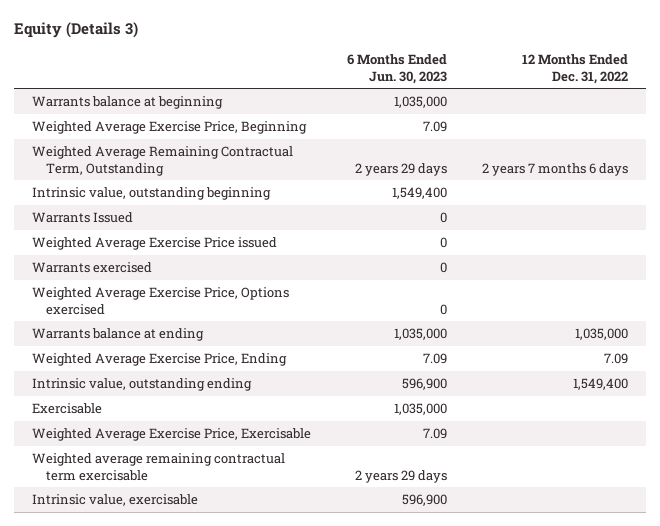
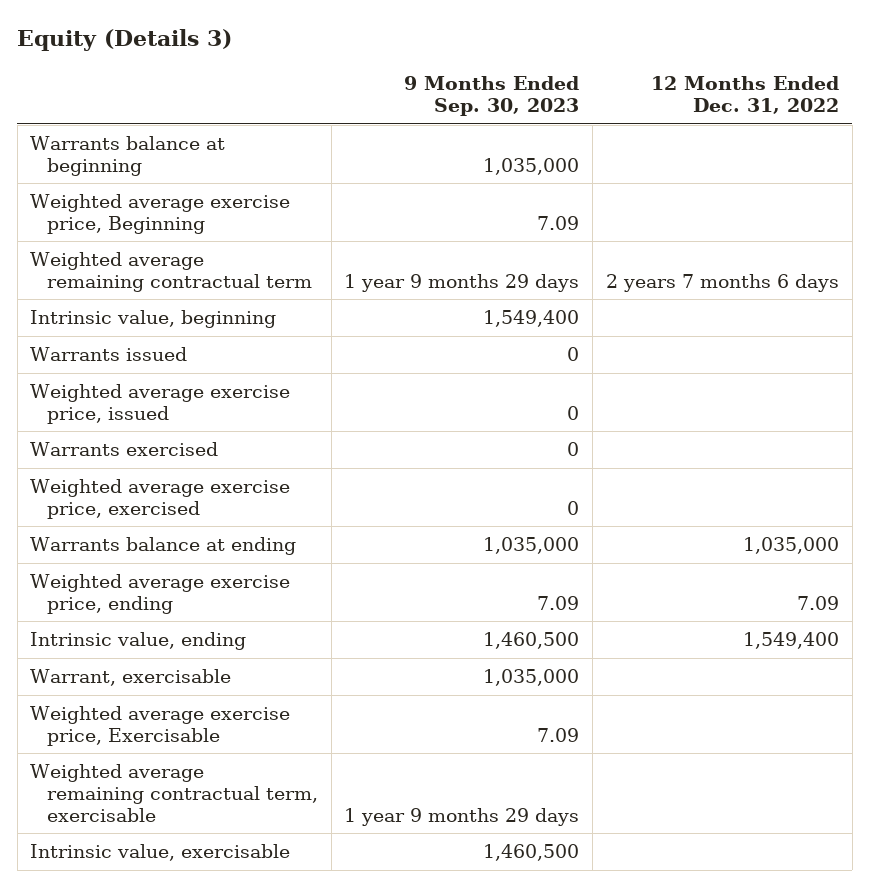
- | 6 Months Ended Jun. 30, 2023 | 12 Months Ended Dec. 31, 2022
+ | 9 Months Ended Sep. 30, 2023 | 12 Months Ended Dec. 31, 2022
- Weighted Average Exercise Price, Beginning | 7.09 |
- Weighted Average Remaining Contractual Term, Outstanding | 2 years 29 days | 2 years 7 months 6 days
- Intrinsic value, outstanding beginning | 1,549,400 |
- Warrants Issued | 0 |
- Weighted Average Exercise Price issued | 0 |
+ Weighted average exercise price, Beginning | 7.09 |
+ Weighted average remaining contractual term | 1 year 9 months 29 days | 2 years 7 months 6 days
+ Intrinsic value, beginning | 1,549,400 |
+ Warrants issued | 0 |
+ Weighted average exercise price, issued | 0 |
- Weighted Average Exercise Price, Options exercised | 0 |
+ Weighted average exercise price, exercised | 0 |
- Weighted Average Exercise Price, Ending | 7.09 | 7.09
- Intrinsic value, outstanding ending | 596,900 | 1,549,400
- Exercisable | 1,035,000 |
- Weighted Average Exercise Price, Exercisable | 7.09 |
- Weighted average remaining contractual term exercisable | 2 years 29 days |
+ Weighted average exercise price, ending | 7.09 | 7.09
+ Intrinsic value, ending | 1,460,500 | 1,549,400
+ Warrant, exercisable | 1,035,000 |
+ Weighted average exercise price, Exercisable | 7.09 |
+ Weighted average remaining contractual term, exercisable | 1 year 9 months 29 days |

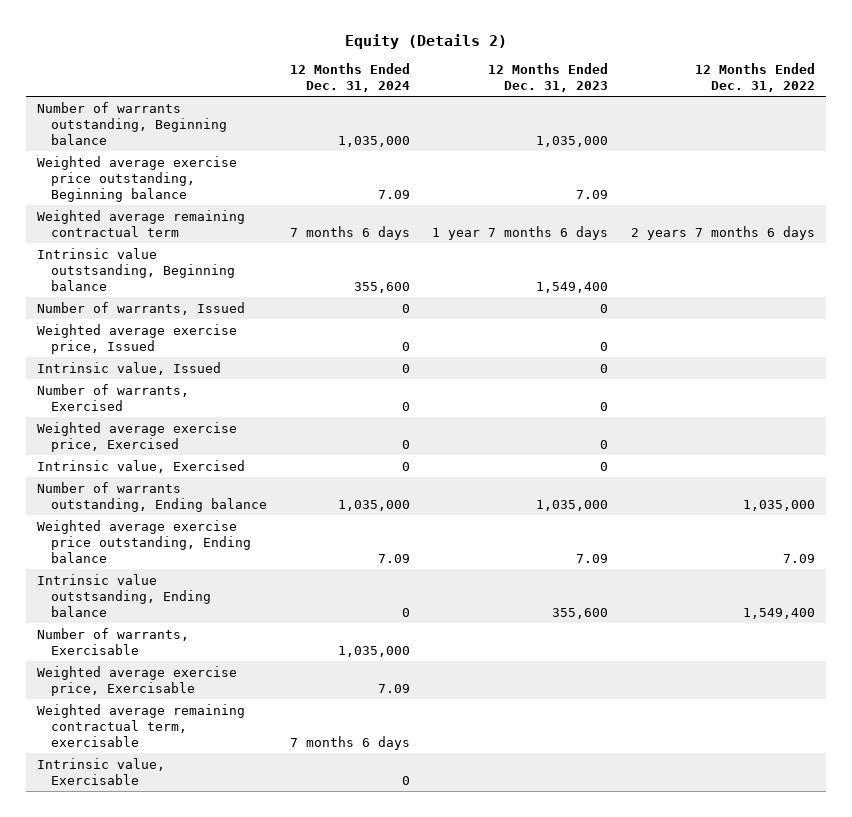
- Equity (Details 3)
+ Equity (Details 2)
- | 9 Months Ended Sep. 30, 2023 | 12 Months Ended Dec. 31, 2022
+ | 12 Months Ended Dec. 31, 2024 | 12 Months Ended Dec. 31, 2023 | 12 Months Ended Dec. 31, 2022
- Warrants balance at beginning | 1,035,000 |
- Weighted average exercise price, Beginning | 7.09 |
+ Number of warrants outstanding, Beginning balance | 1,035,000 | 1,035,000 |
+ Weighted average exercise price outstanding, Beginning balance | 7.09 | 7.09 |
- Intrinsic value, beginning | 1,549,400 |
- Warrants issued | 0 |
- Weighted average exercise price, issued | 0 |
- Warrants exercised | 0 |
- Weighted average exercise price, exercised | 0 |
- Warrants balance at ending | 1,035,000 | 1,035,000
- Weighted average exercise price, ending | 7.09 | 7.09
- Intrinsic value, ending | 1,460,500 | 1,549,400
- Warrant, exercisable | 1,035,000 |
+ Intrinsic value outstsanding, Beginning balance | 355,600 | 1,549,400 |
+ Number of warrants, Issued | 0 | 0 |
+ Weighted average exercise price, Issued | 0 | 0 |
+ Intrinsic value, Issued | 0 | 0 |
+ Number of warrants, Exercised | 0 | 0 |
+ Weighted average exercise price, Exercised | 0 | 0 |
+ Intrinsic value, Exercised | 0 | 0 |
+ Number of warrants outstanding, Ending balance | 1,035,000 | 1,035,000 | 1,035,000
+ Weighted average exercise price outstanding, Ending balance | 7.09 | 7.09 | 7.09
+ Intrinsic value outstsanding, Ending balance | 0 | 355,600 | 1,549,400
+ Number of warrants, Exercisable | 1,035,000 | |
- Intrinsic value, exercisable | 1,460,500 |
+ Intrinsic value, Exercisable | 0 | |

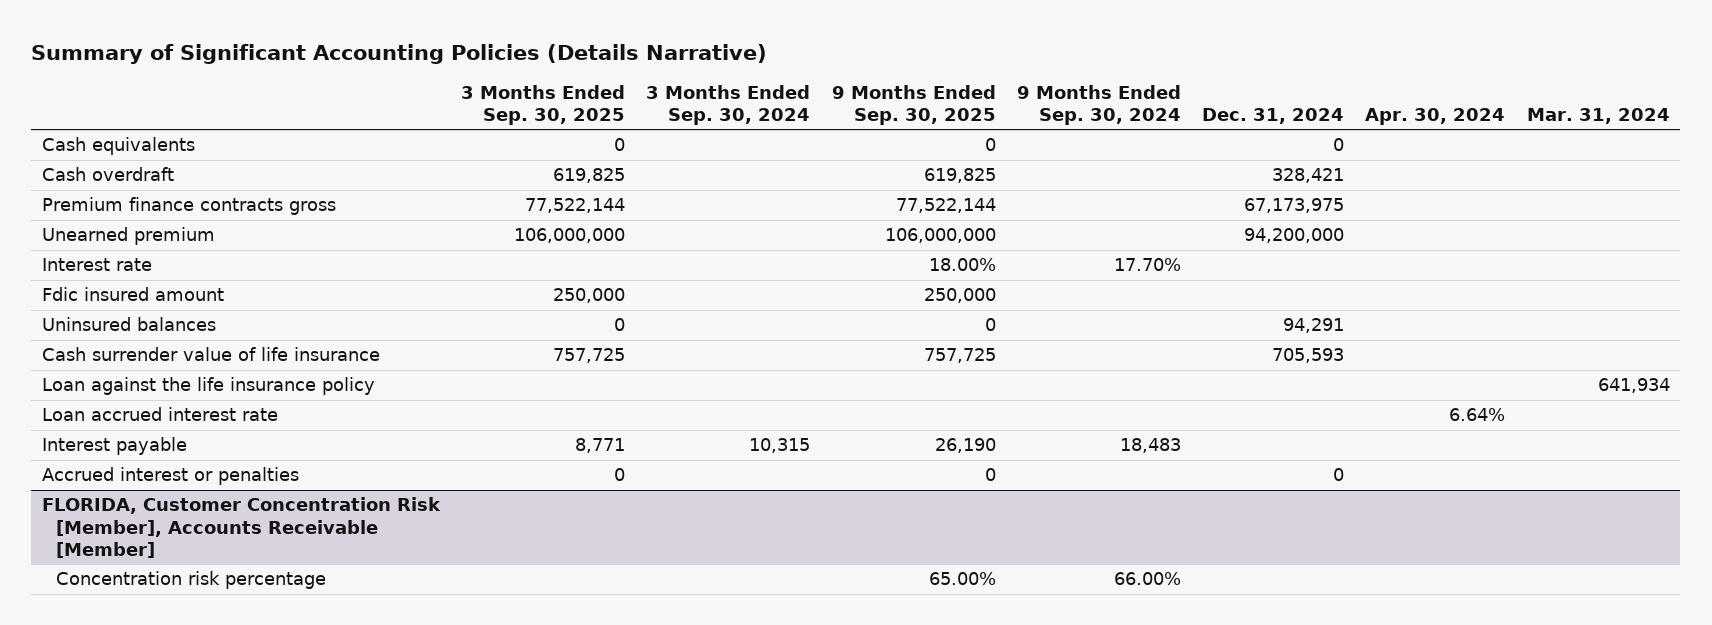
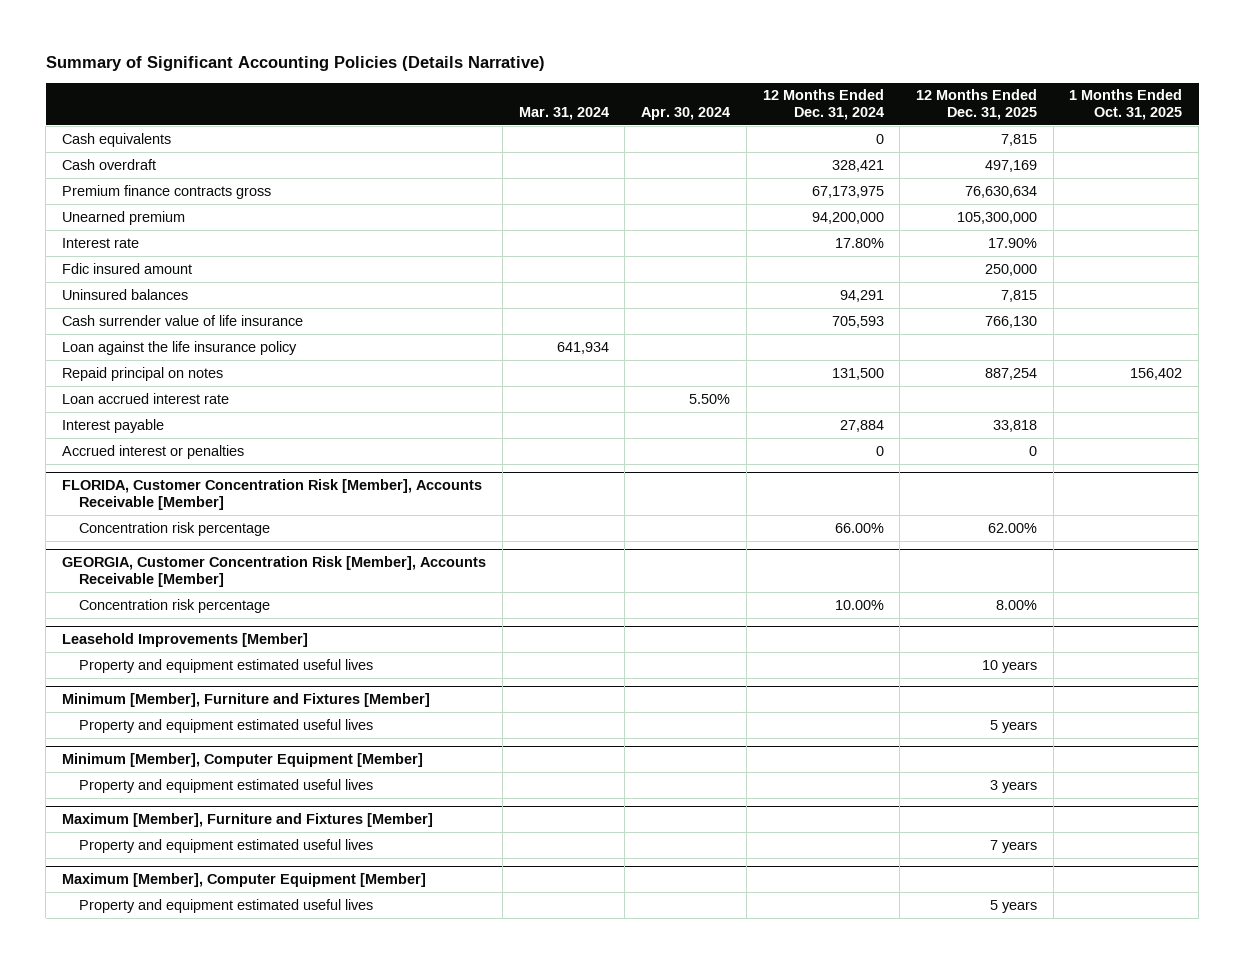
- | 3 Months Ended Sep. 30, 2025 | 3 Months Ended Sep. 30, 2024 | 9 Months Ended Sep. 30, 2025 | 9 Months Ended Sep. 30, 2024 | Dec. 31, 2024 | Apr. 30, 2024 | Mar. 31, 2024
+ | Mar. 31, 2024 | Apr. 30, 2024 | 12 Months Ended Dec. 31, 2024 | 12 Months Ended Dec. 31, 2025 | 1 Months Ended Oct. 31, 2025
- Loan accrued interest rate | | | | | | 6.64% |
+ Repaid principal on notes | | | 131,500 | 887,254 | 156,402
+ Loan accrued interest rate | | 5.50% | | |
+ GEORGIA, Customer Concentration Risk [Member], Accounts Receivable [Member]
+ Concentration risk percentage | | | 10.00% | 8.00% |
+ Leasehold Improvements [Member]
+ Property and equipment estimated useful lives | | | | 10 years |
+ Minimum [Member], Furniture and Fixtures [Member]
+ Property and equipment estimated useful lives | | | | 5 years |
+ Minimum [Member], Computer Equipment [Member]
+ Property and equipment estimated useful lives | | | | 3 years |
+ Maximum [Member], Furniture and Fixtures [Member]
+ Property and equipment estimated useful lives | | | | 7 years |
+ Maximum [Member], Computer Equipment [Member]
+ Property and equipment estimated useful lives | | | | 5 years |

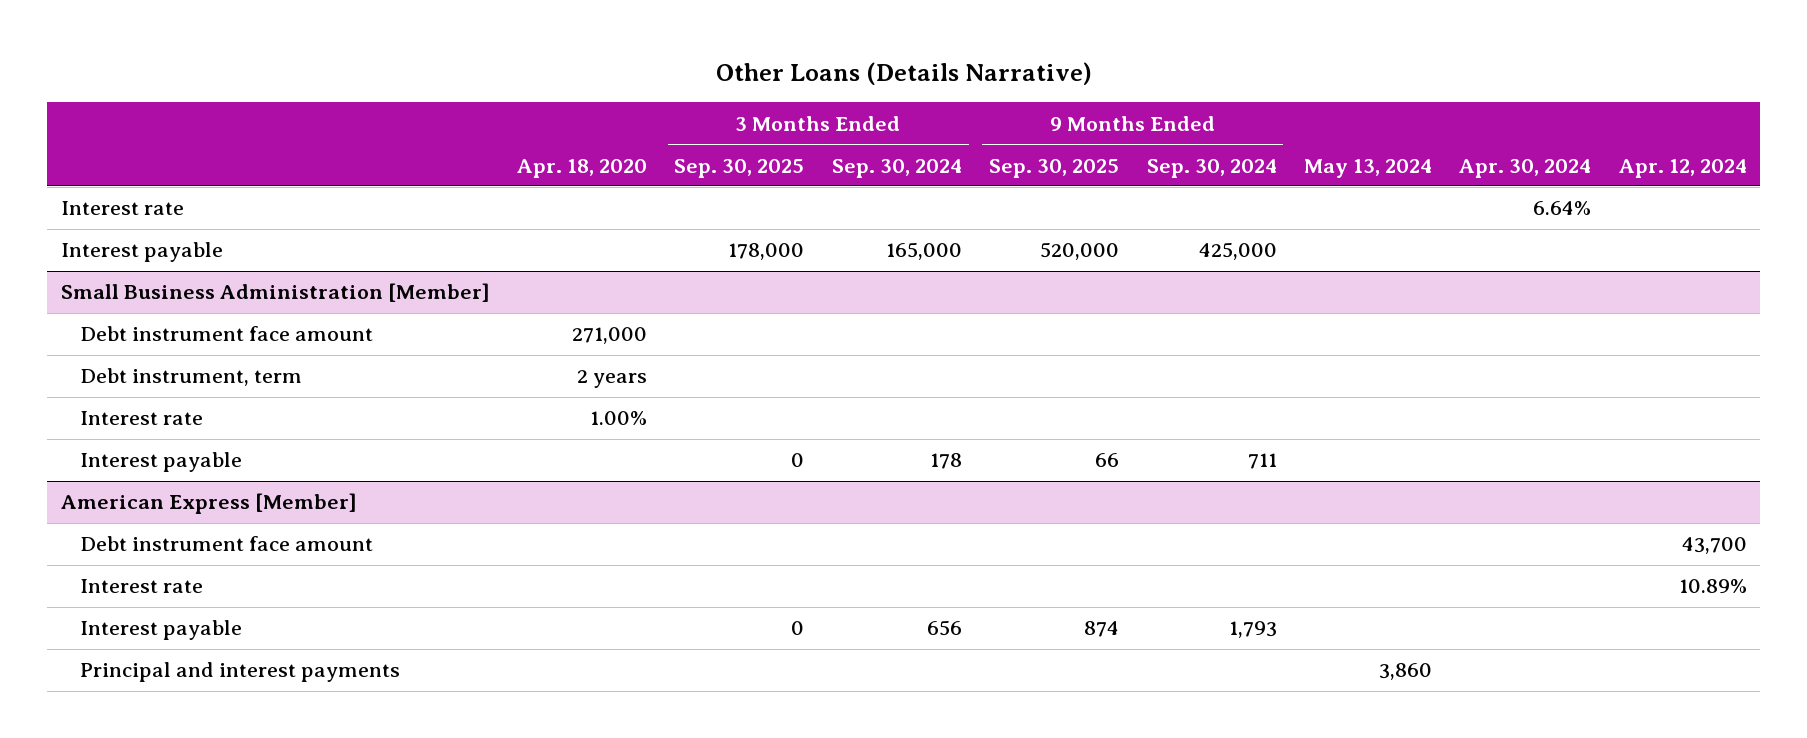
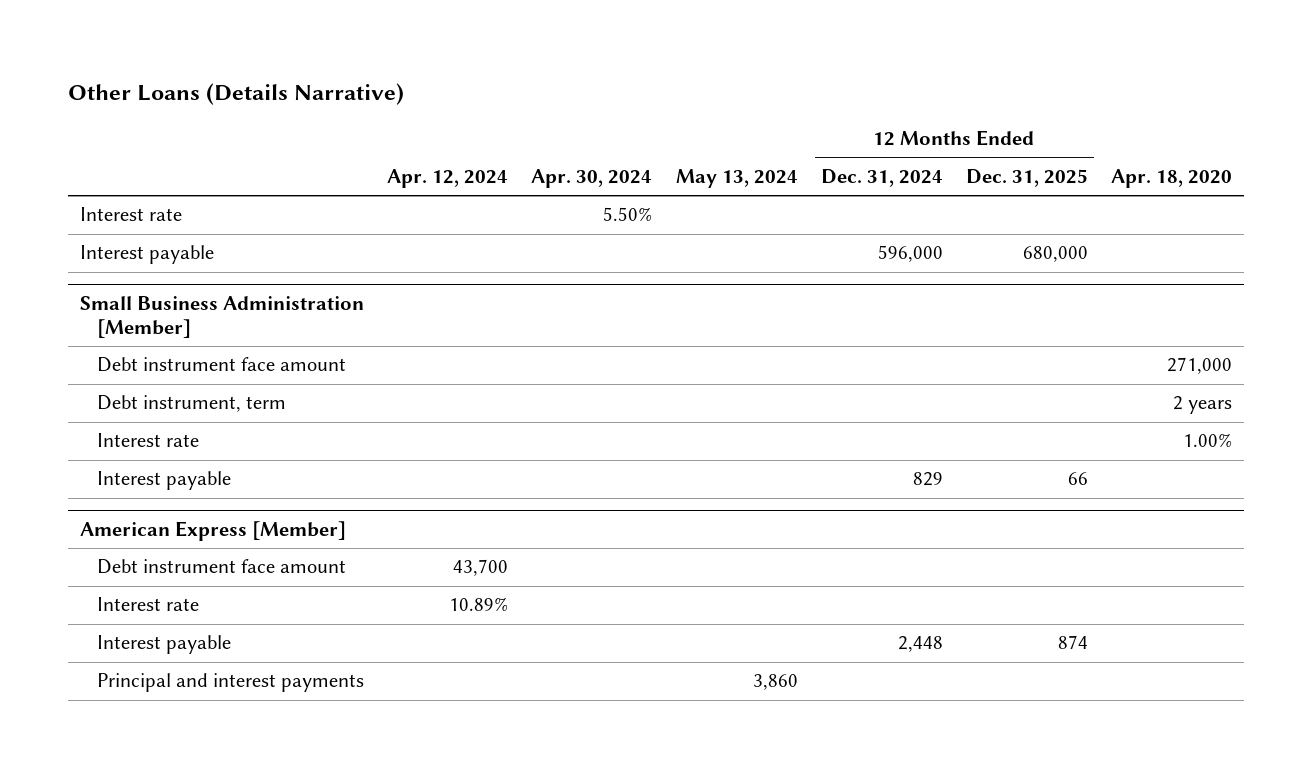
- | Apr. 18, 2020 | 3 Months Ended Sep. 30, 2025 | 3 Months Ended Sep. 30, 2024 | 9 Months Ended Sep. 30, 2025 | 9 Months Ended Sep. 30, 2024 | May 13, 2024 | Apr. 30, 2024 | Apr. 12, 2024
+ | Apr. 12, 2024 | Apr. 30, 2024 | May 13, 2024 | 12 Months Ended Dec. 31, 2024 | 12 Months Ended Dec. 31, 2025 | Apr. 18, 2020
- Interest rate | | | | | | | 6.64% |
+ Interest rate | | 5.50% | | | |

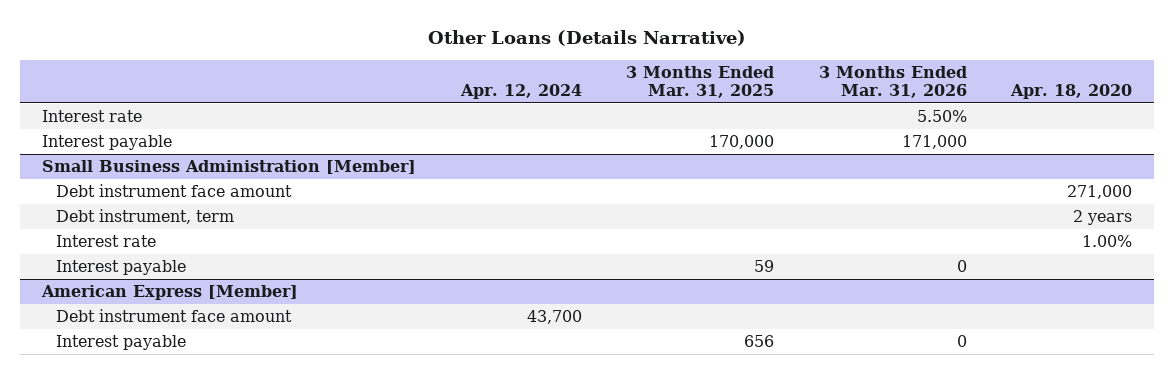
- | Apr. 12, 2024 | Apr. 30, 2024 | May 13, 2024 | 12 Months Ended Dec. 31, 2024 | 12 Months Ended Dec. 31, 2025 | Apr. 18, 2020
+ | Apr. 12, 2024 | 3 Months Ended Mar. 31, 2025 | 3 Months Ended Mar. 31, 2026 | Apr. 18, 2020
@ American Express [Member]
- Interest rate | 10.89% | | | | |
- Principal and interest payments | | | 3,860 | | |

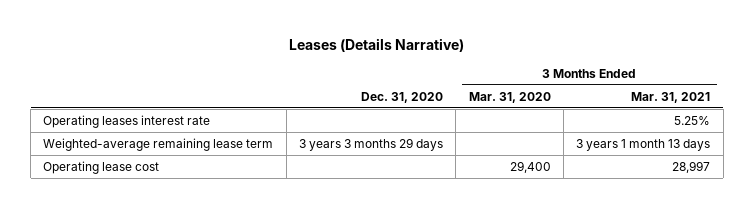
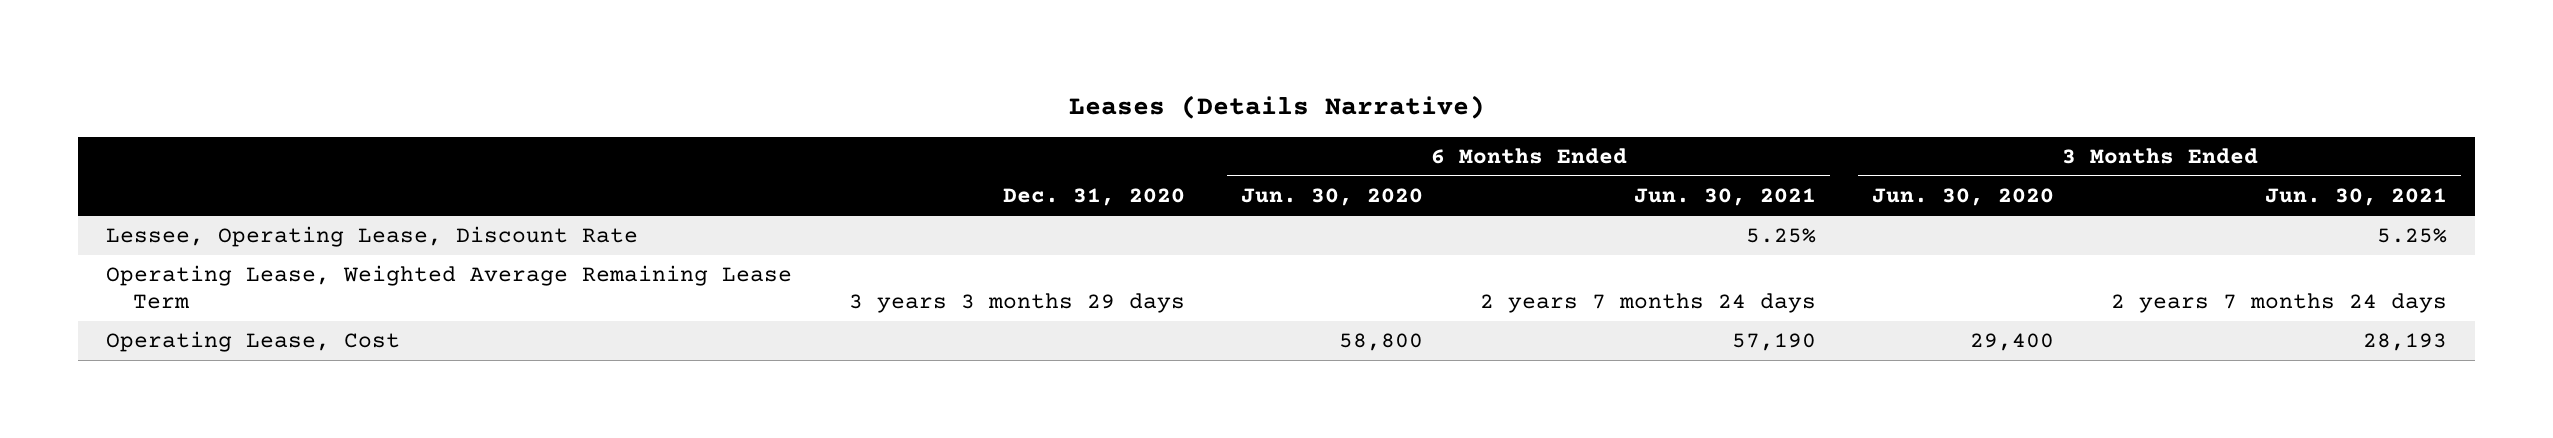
- | Dec. 31, 2020 | 3 Months Ended Mar. 31, 2020 | 3 Months Ended Mar. 31, 2021
+ | Dec. 31, 2020 | 6 Months Ended Jun. 30, 2020 | 6 Months Ended Jun. 30, 2021 | 3 Months Ended Jun. 30, 2020 | 3 Months Ended Jun. 30, 2021
- Operating leases interest rate | | | 5.25%
- Weighted-average remaining lease term | 3 years 3 months 29 days | | 3 years 1 month 13 days
- Operating lease cost | | 29,400 | 28,997
+ Lessee, Operating Lease, Discount Rate | | | 5.25% | | 5.25%
+ Operating Lease, Weighted Average Remaining Lease Term | 3 years 3 months 29 days | | 2 years 7 months 24 days | | 2 years 7 months 24 days
+ Operating Lease, Cost | | 58,800 | 57,190 | 29,400 | 28,193

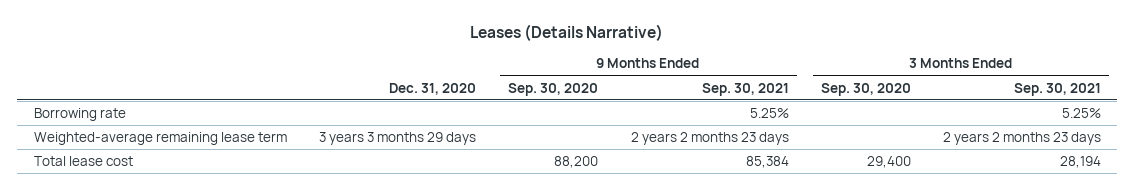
- | Dec. 31, 2020 | 6 Months Ended Jun. 30, 2020 | 6 Months Ended Jun. 30, 2021 | 3 Months Ended Jun. 30, 2020 | 3 Months Ended Jun. 30, 2021
+ | Dec. 31, 2020 | 9 Months Ended Sep. 30, 2020 | 9 Months Ended Sep. 30, 2021 | 3 Months Ended Sep. 30, 2020 | 3 Months Ended Sep. 30, 2021
- Lessee, Operating Lease, Discount Rate | | | 5.25% | | 5.25%
- Operating Lease, Weighted Average Remaining Lease Term | 3 years 3 months 29 days | | 2 years 7 months 24 days | | 2 years 7 months 24 days
- Operating Lease, Cost | | 58,800 | 57,190 | 29,400 | 28,193
+ Borrowing rate | | | 5.25% | | 5.25%
+ Weighted-average remaining lease term | 3 years 3 months 29 days | | 2 years 2 months 23 days | | 2 years 2 months 23 days
+ Total lease cost | | 88,200 | 85,384 | 29,400 | 28,194

